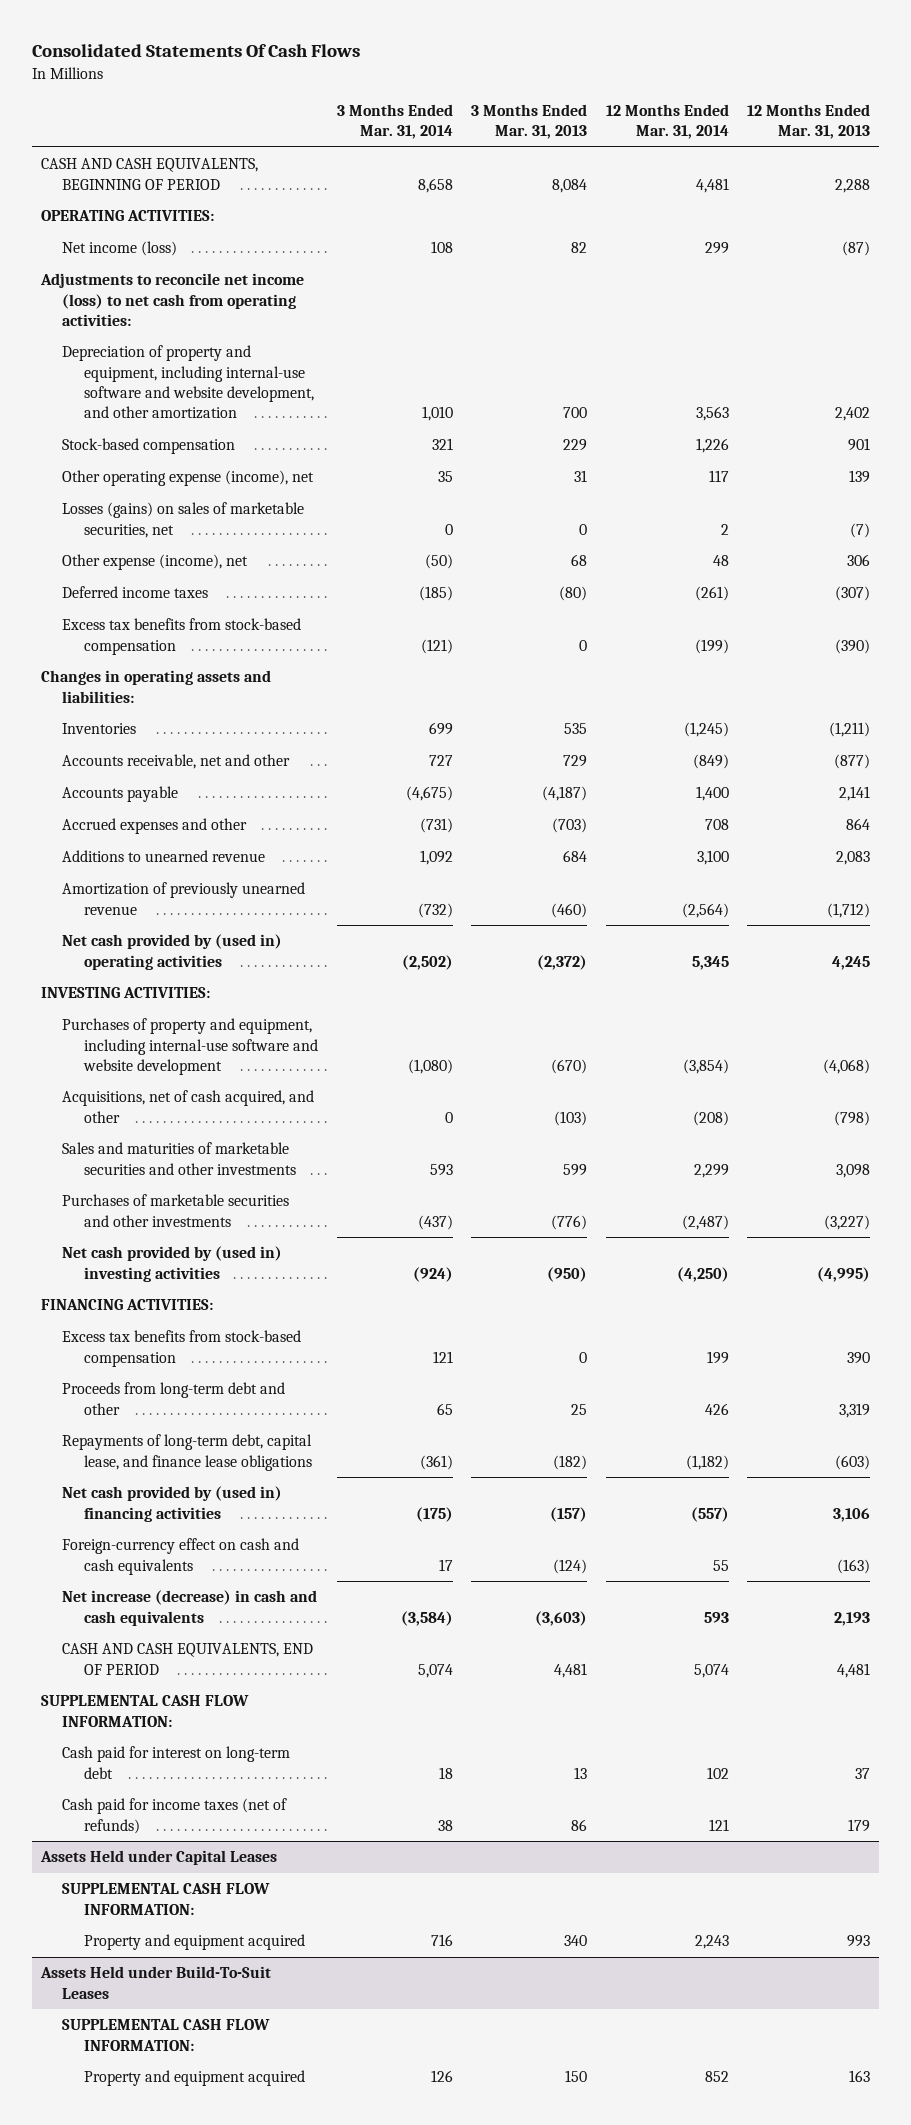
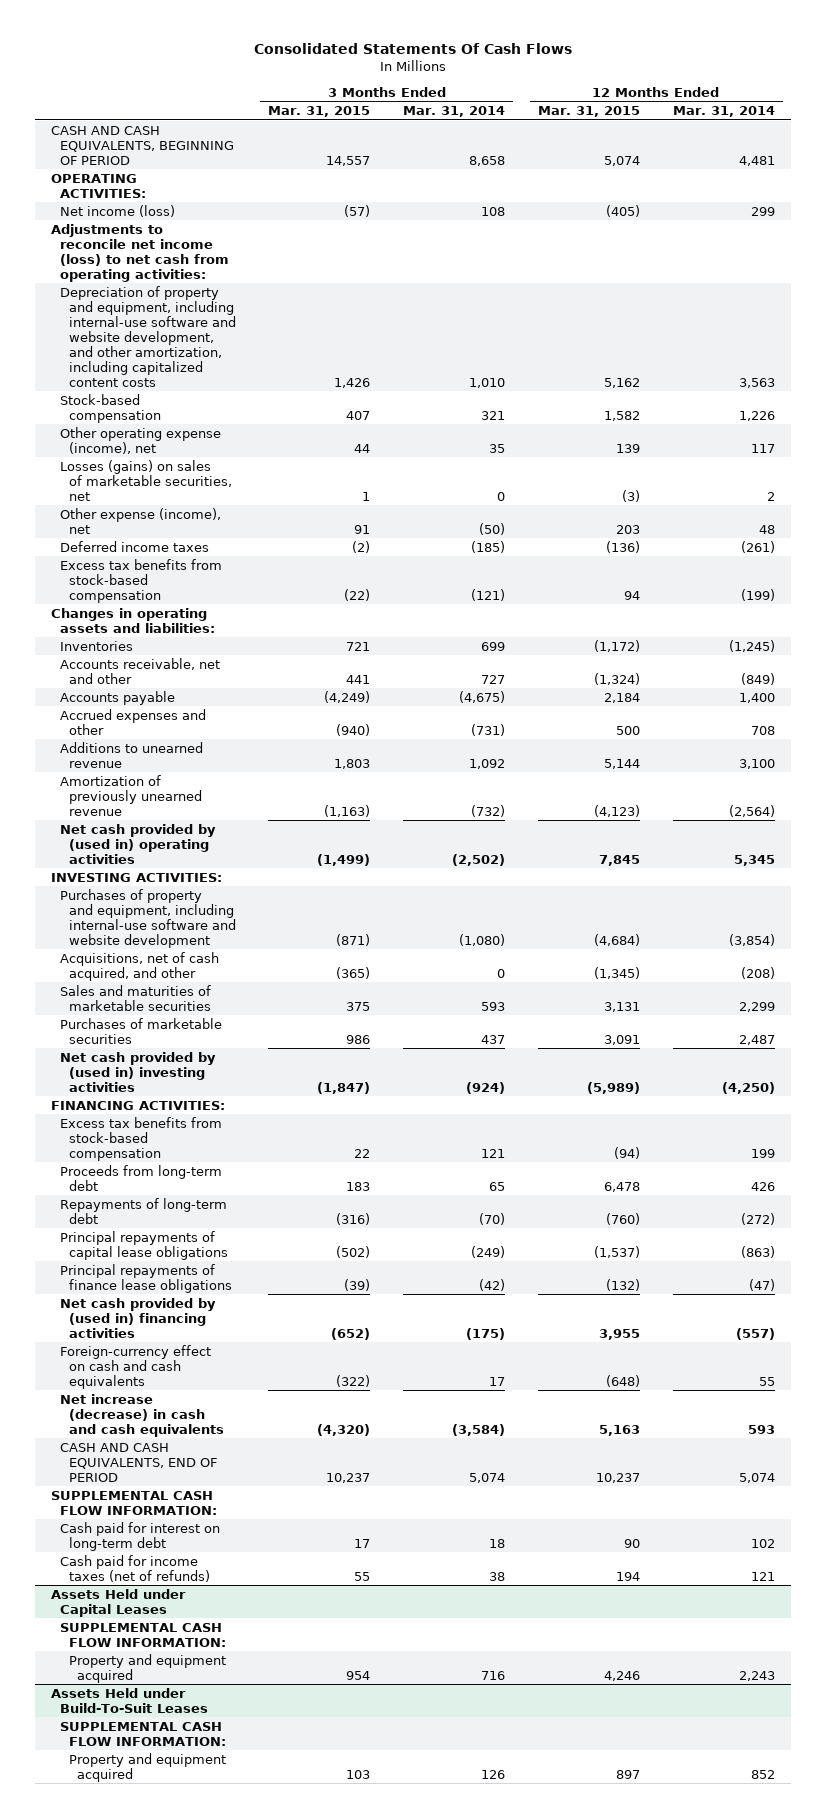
- | 3 Months Ended Mar. 31, 2014 | 3 Months Ended Mar. 31, 2013 | 12 Months Ended Mar. 31, 2014 | 12 Months Ended Mar. 31, 2013
+ | 3 Months Ended Mar. 31, 2015 | 3 Months Ended Mar. 31, 2014 | 12 Months Ended Mar. 31, 2015 | 12 Months Ended Mar. 31, 2014
- Depreciation of property and equipment, including internal-use software and website development, and other amortization | 1,010 | 700 | 3,563 | 2,402
+ Depreciation of property and equipment, including internal-use software and website development, and other amortization, including capitalized content costs | 1,426 | 1,010 | 5,162 | 3,563
- Sales and maturities of marketable securities and other investments | 593 | 599 | 2,299 | 3,098
- Purchases of marketable securities and other investments | (437) | (776) | (2,487) | (3,227)
+ Sales and maturities of marketable securities | 375 | 593 | 3,131 | 2,299
+ Purchases of marketable securities | 986 | 437 | 3,091 | 2,487
- Proceeds from long-term debt and other | 65 | 25 | 426 | 3,319
- Repayments of long-term debt, capital lease, and finance lease obligations | (361) | (182) | (1,182) | (603)
+ Proceeds from long-term debt | 183 | 65 | 6,478 | 426
+ Repayments of long-term debt | (316) | (70) | (760) | (272)
+ Principal repayments of capital lease obligations | (502) | (249) | (1,537) | (863)
+ Principal repayments of finance lease obligations | (39) | (42) | (132) | (47)

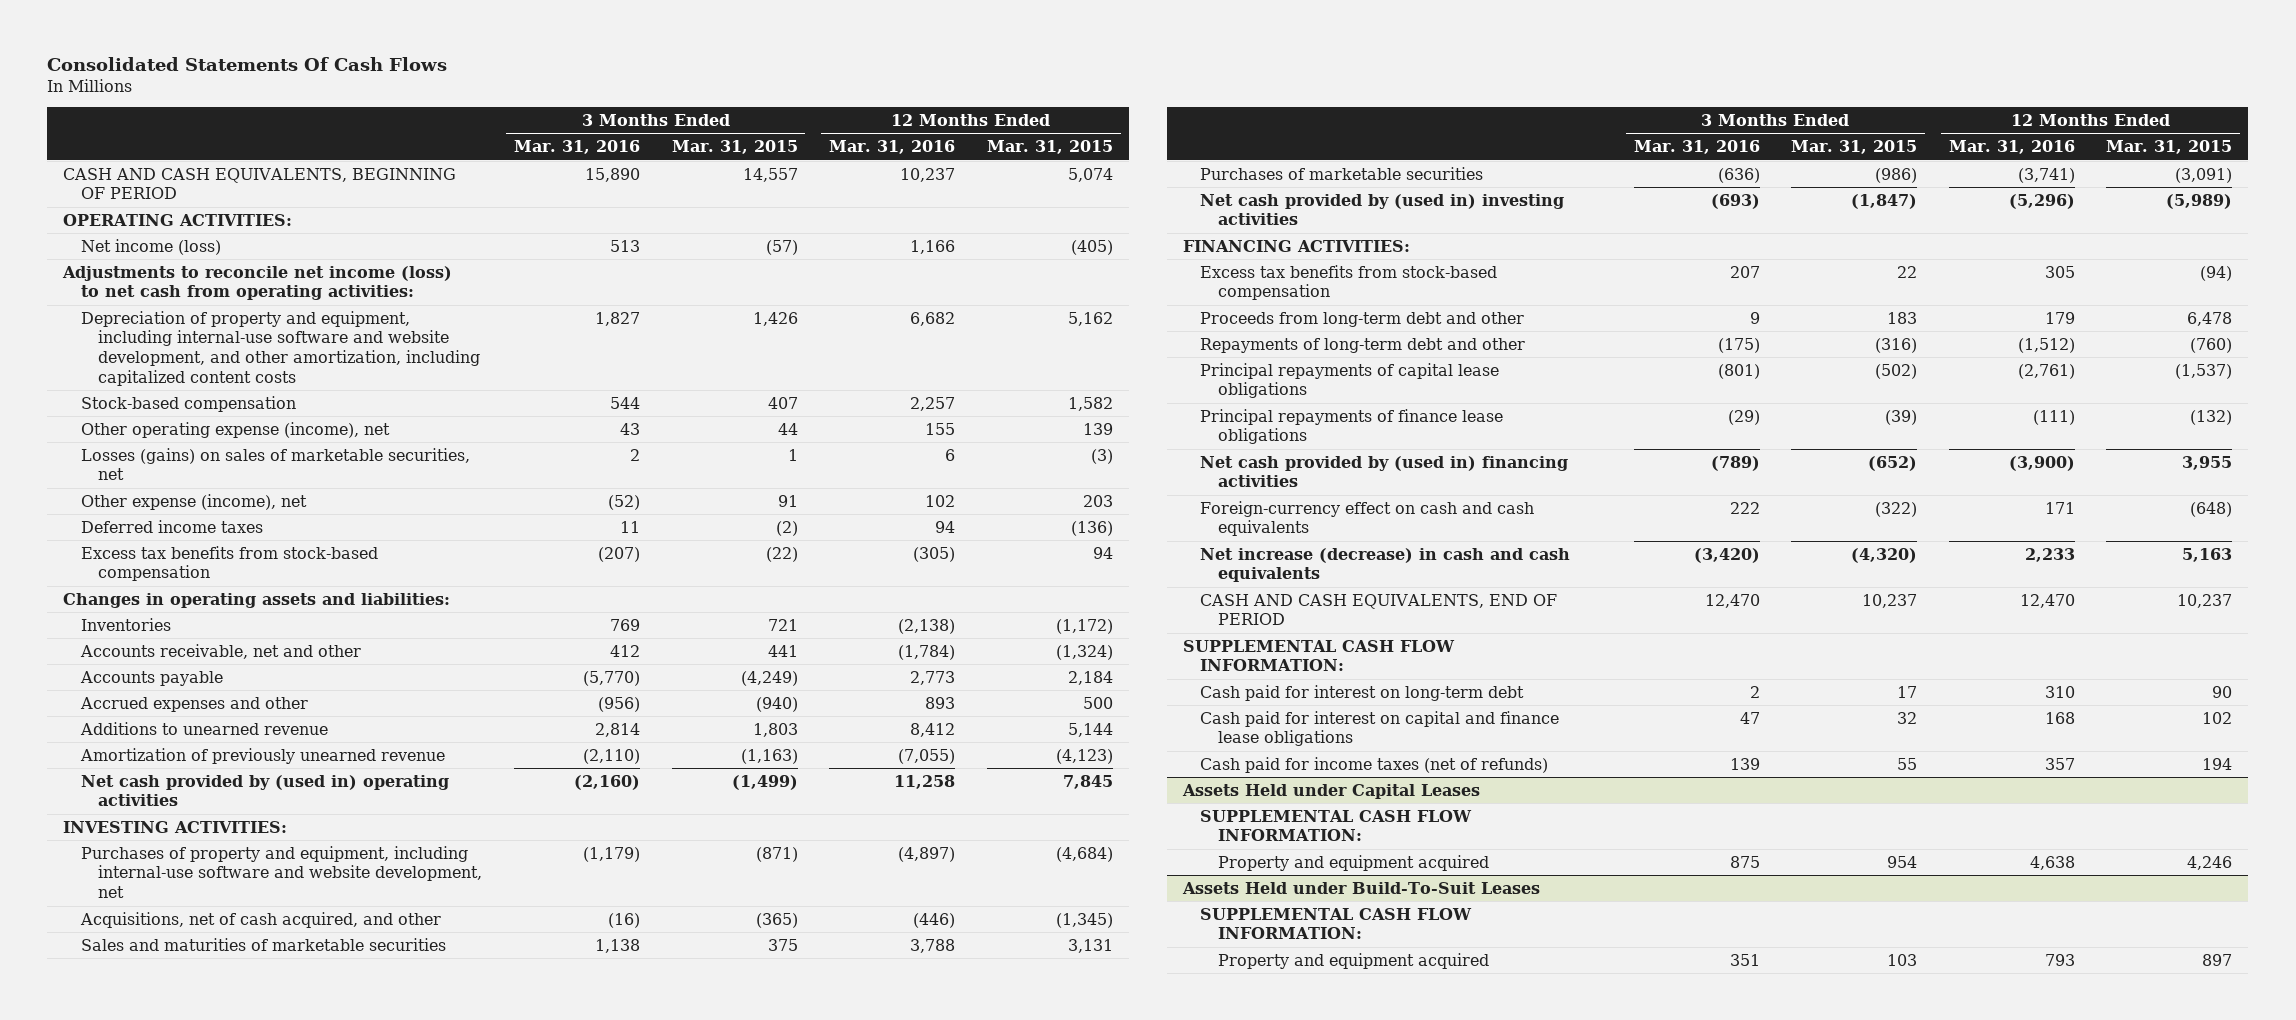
- | 3 Months Ended Mar. 31, 2015 | 3 Months Ended Mar. 31, 2014 | 12 Months Ended Mar. 31, 2015 | 12 Months Ended Mar. 31, 2014
+ | 3 Months Ended Mar. 31, 2016 | 3 Months Ended Mar. 31, 2015 | 12 Months Ended Mar. 31, 2016 | 12 Months Ended Mar. 31, 2015
- Purchases of property and equipment, including internal-use software and website development | (871) | (1,080) | (4,684) | (3,854)
+ Purchases of property and equipment, including internal-use software and website development, net | (1,179) | (871) | (4,897) | (4,684)
- Purchases of marketable securities | 986 | 437 | 3,091 | 2,487
+ Purchases of marketable securities | (636) | (986) | (3,741) | (3,091)
- Proceeds from long-term debt | 183 | 65 | 6,478 | 426
- Repayments of long-term debt | (316) | (70) | (760) | (272)
+ Proceeds from long-term debt and other | 9 | 183 | 179 | 6,478
+ Repayments of long-term debt and other | (175) | (316) | (1,512) | (760)
+ Cash paid for interest on capital and finance lease obligations | 47 | 32 | 168 | 102

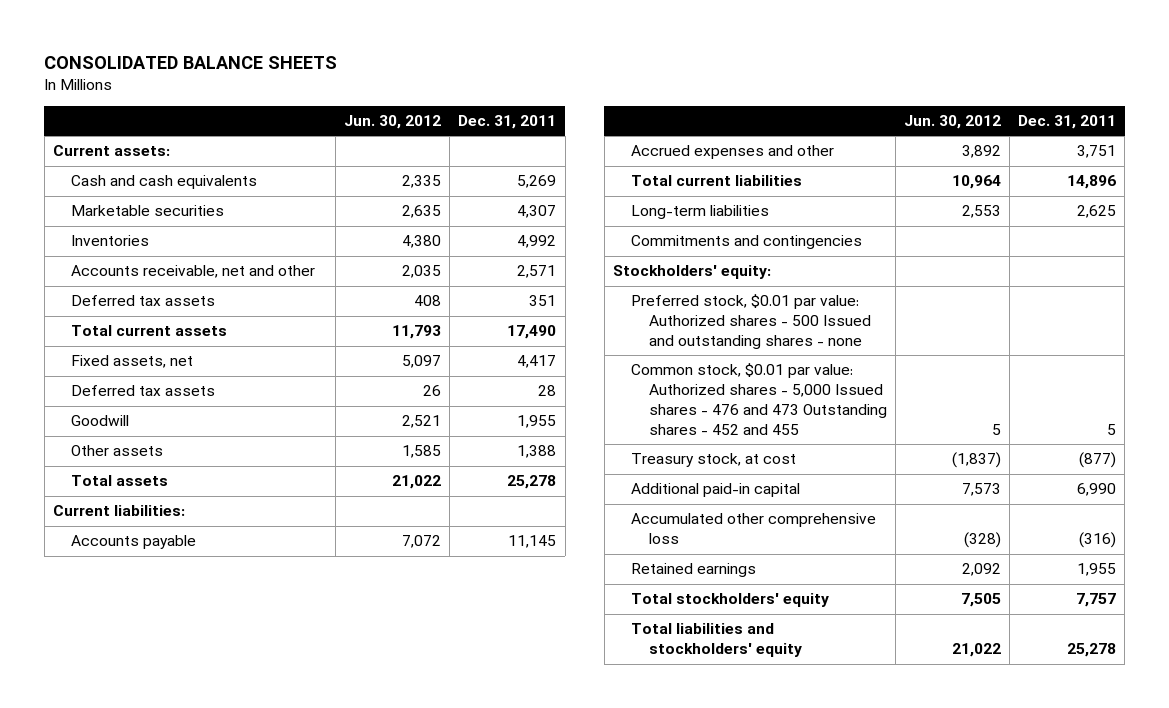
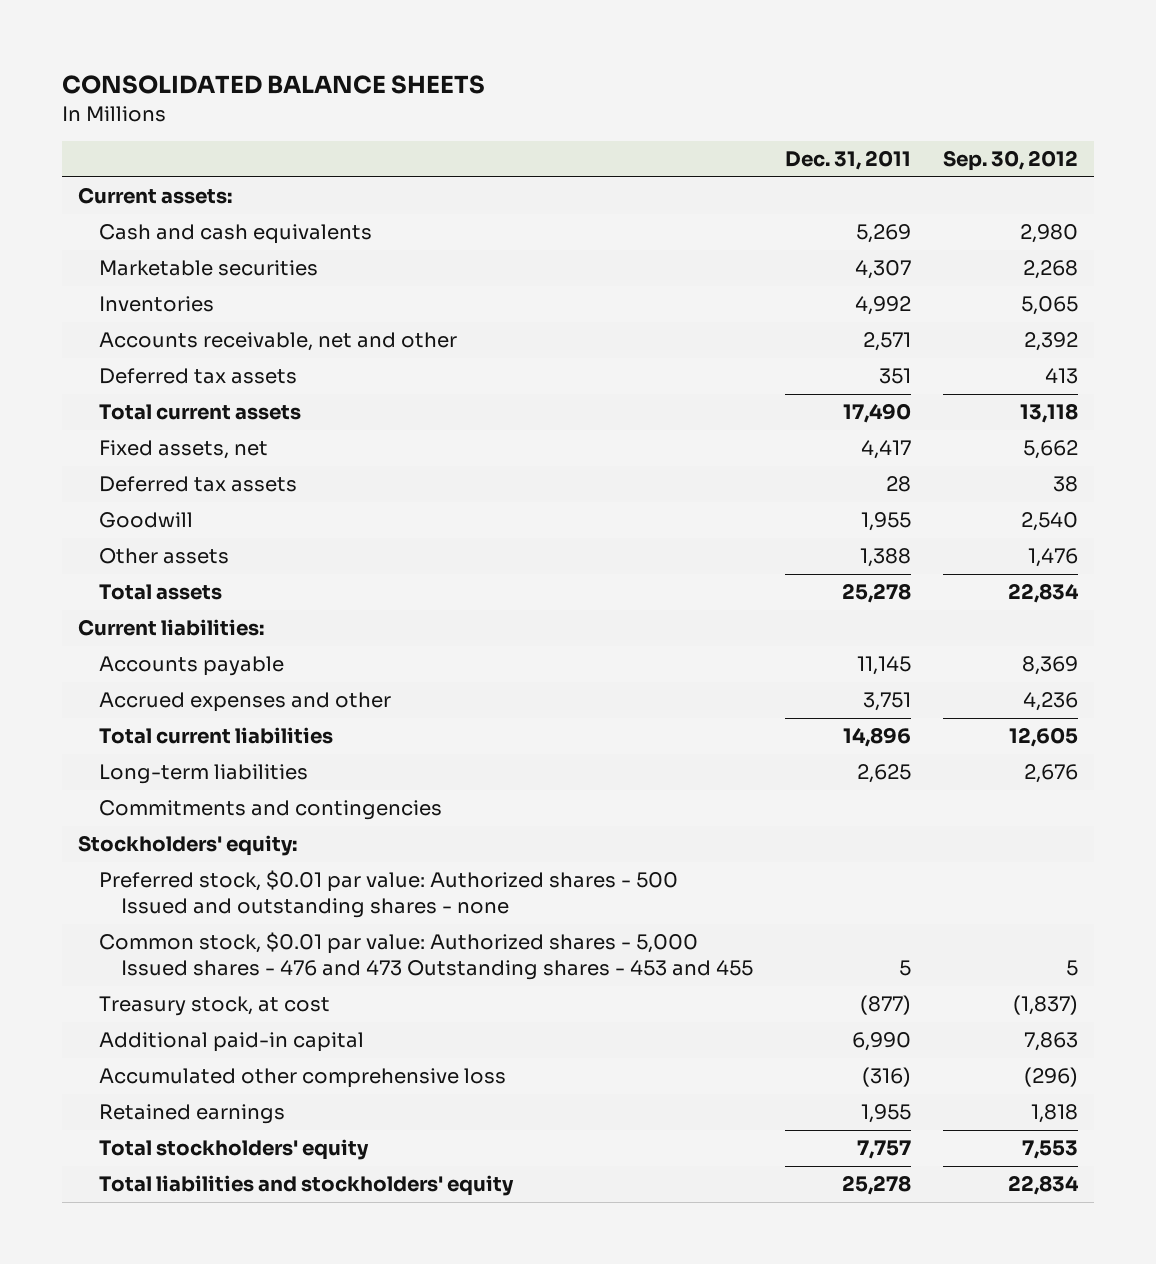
- | Jun. 30, 2012 | Dec. 31, 2011
+ | Dec. 31, 2011 | Sep. 30, 2012
- Common stock, $0.01 par value: Authorized shares - 5,000 Issued shares - 476 and 473 Outstanding shares - 452 and 455 | 5 | 5
+ Common stock, $0.01 par value: Authorized shares - 5,000 Issued shares - 476 and 473 Outstanding shares - 453 and 455 | 5 | 5

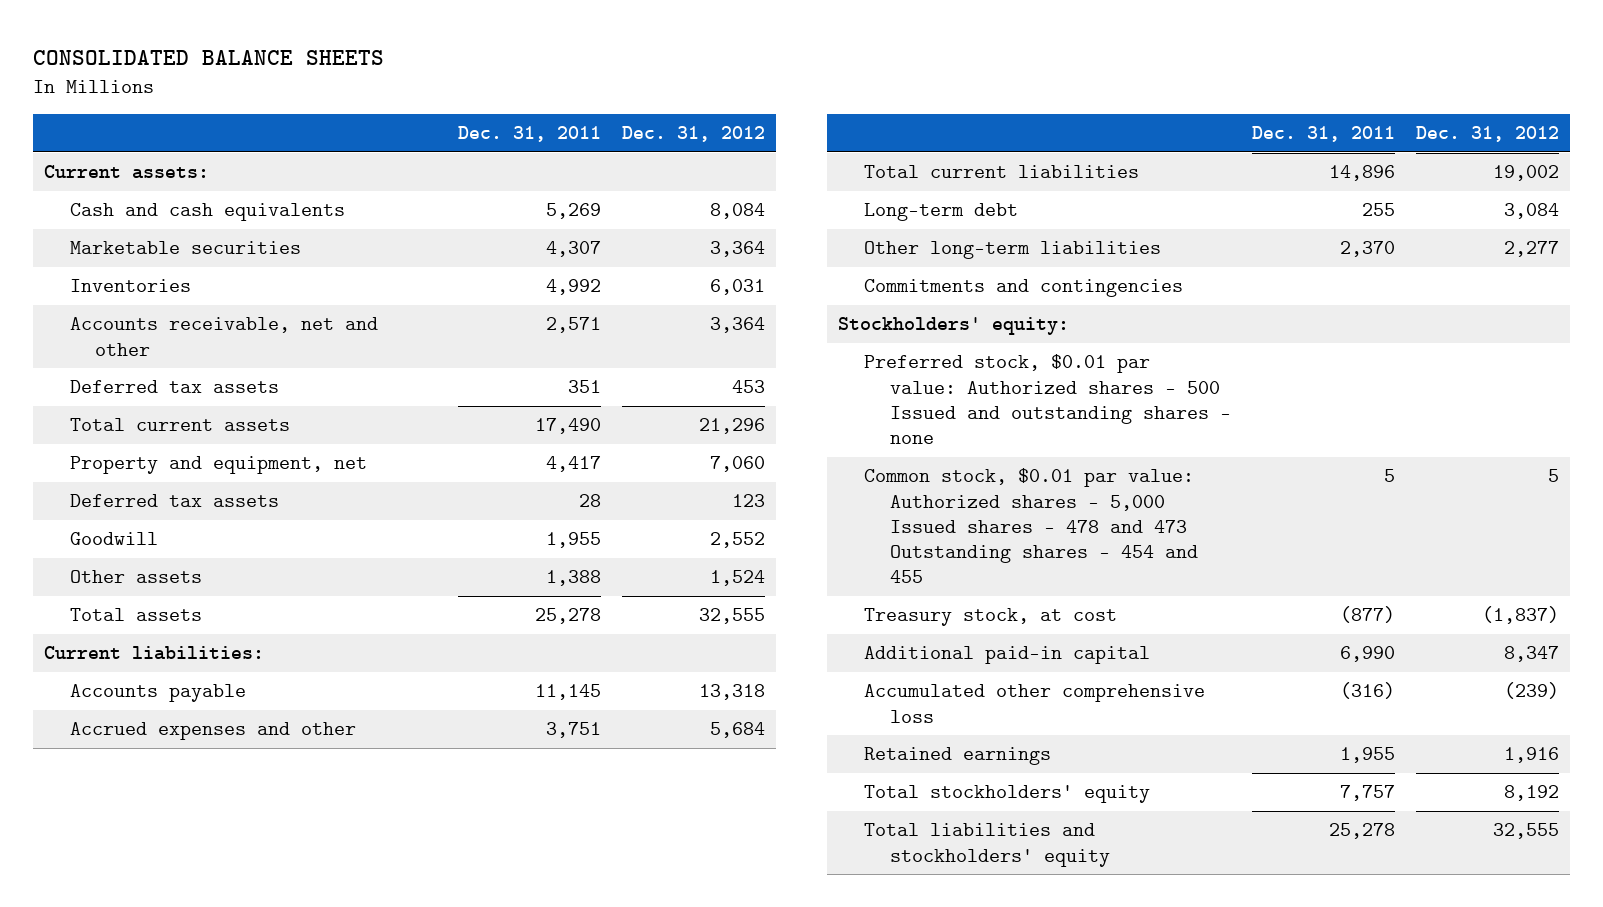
- | Dec. 31, 2011 | Sep. 30, 2012
+ | Dec. 31, 2011 | Dec. 31, 2012
- Fixed assets, net | 4,417 | 5,662
+ Property and equipment, net | 4,417 | 7,060
- Long-term liabilities | 2,625 | 2,676
+ Long-term debt | 255 | 3,084
+ Other long-term liabilities | 2,370 | 2,277
- Common stock, $0.01 par value: Authorized shares - 5,000 Issued shares - 476 and 473 Outstanding shares - 453 and 455 | 5 | 5
+ Common stock, $0.01 par value: Authorized shares - 5,000 Issued shares - 478 and 473 Outstanding shares - 454 and 455 | 5 | 5

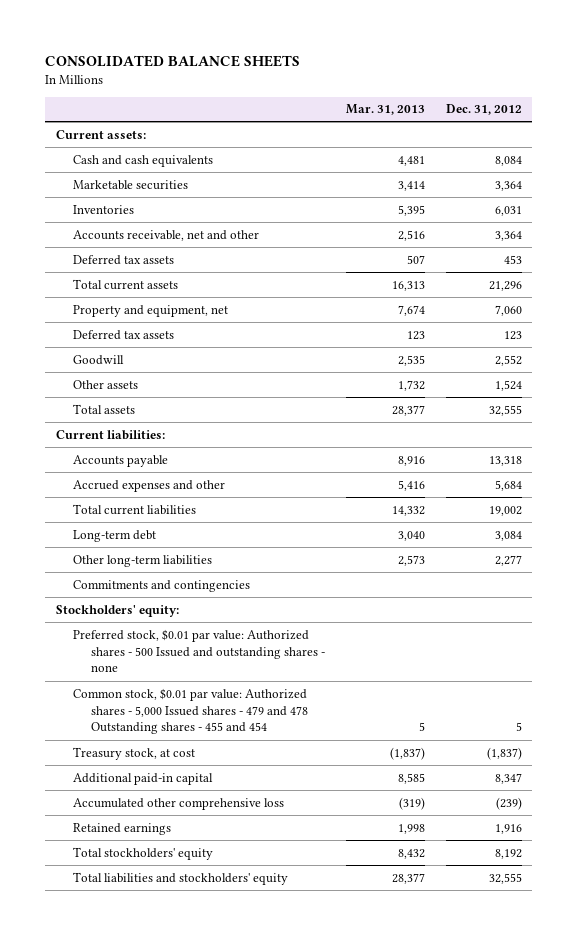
- | Dec. 31, 2011 | Dec. 31, 2012
+ | Mar. 31, 2013 | Dec. 31, 2012
- Common stock, $0.01 par value: Authorized shares - 5,000 Issued shares - 478 and 473 Outstanding shares - 454 and 455 | 5 | 5
+ Common stock, $0.01 par value: Authorized shares - 5,000 Issued shares - 479 and 478 Outstanding shares - 455 and 454 | 5 | 5

